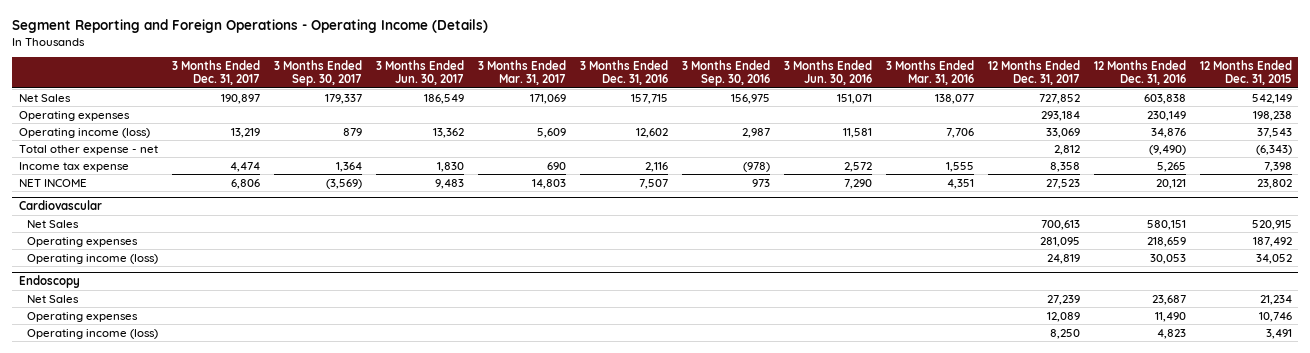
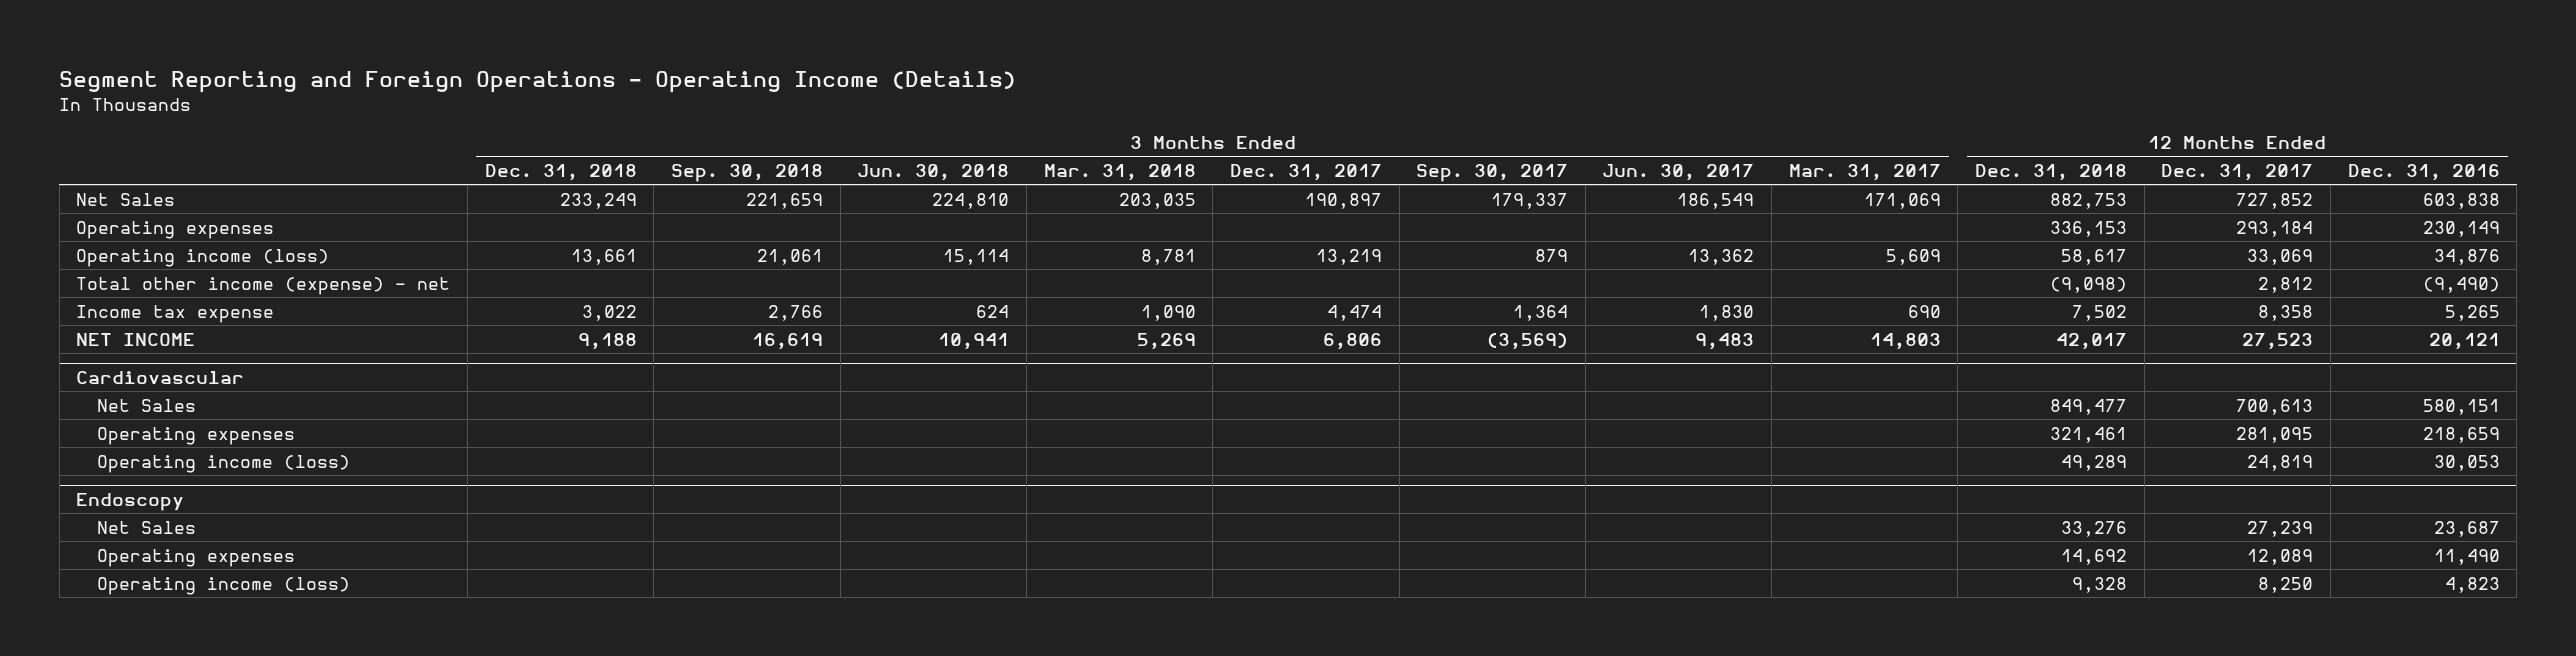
- | 3 Months Ended Dec. 31, 2017 | 3 Months Ended Sep. 30, 2017 | 3 Months Ended Jun. 30, 2017 | 3 Months Ended Mar. 31, 2017 | 3 Months Ended Dec. 31, 2016 | 3 Months Ended Sep. 30, 2016 | 3 Months Ended Jun. 30, 2016 | 3 Months Ended Mar. 31, 2016 | 12 Months Ended Dec. 31, 2017 | 12 Months Ended Dec. 31, 2016 | 12 Months Ended Dec. 31, 2015
+ | 3 Months Ended Dec. 31, 2018 | 3 Months Ended Sep. 30, 2018 | 3 Months Ended Jun. 30, 2018 | 3 Months Ended Mar. 31, 2018 | 3 Months Ended Dec. 31, 2017 | 3 Months Ended Sep. 30, 2017 | 3 Months Ended Jun. 30, 2017 | 3 Months Ended Mar. 31, 2017 | 12 Months Ended Dec. 31, 2018 | 12 Months Ended Dec. 31, 2017 | 12 Months Ended Dec. 31, 2016
- Total other expense - net | | | | | | | | | 2,812 | (9,490) | (6,343)
+ Total other income (expense) - net | | | | | | | | | (9,098) | 2,812 | (9,490)

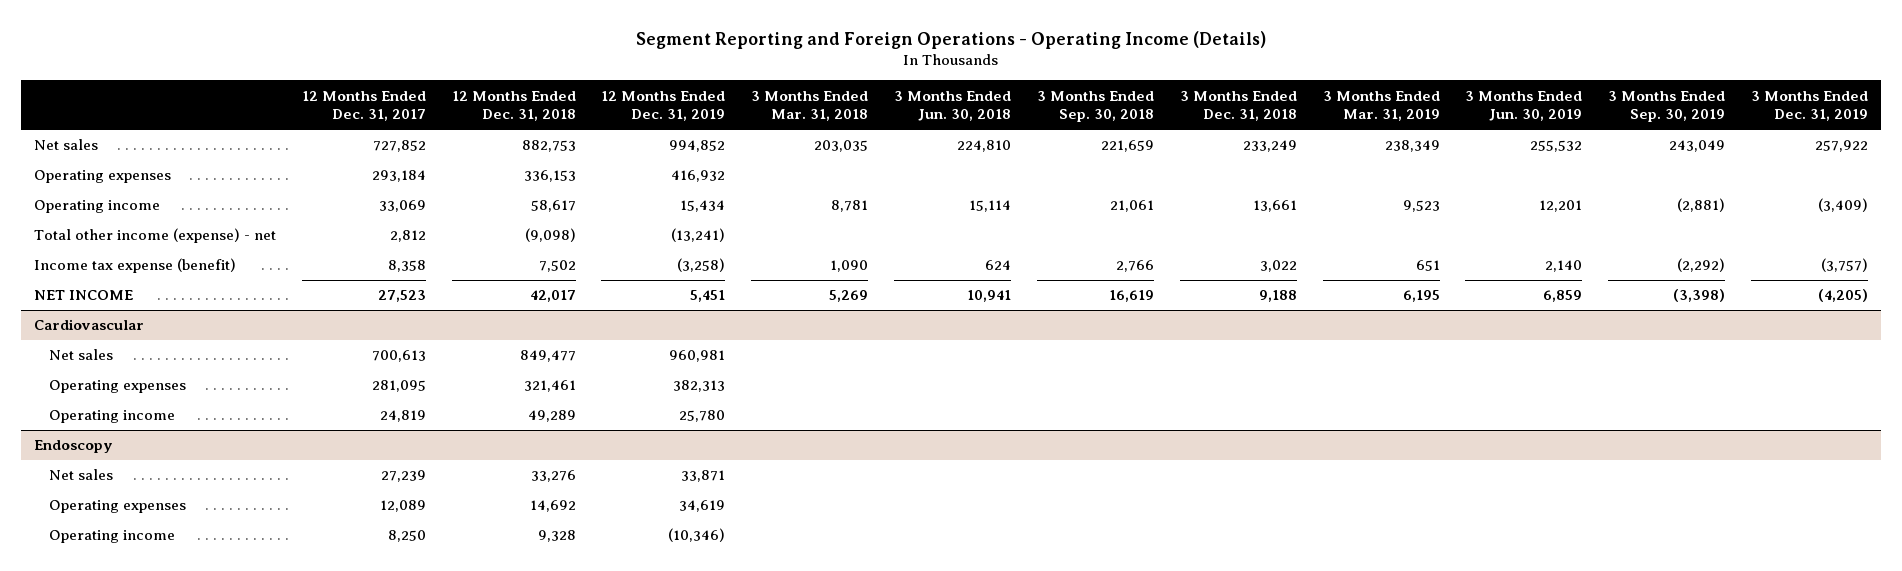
- | 3 Months Ended Dec. 31, 2018 | 3 Months Ended Sep. 30, 2018 | 3 Months Ended Jun. 30, 2018 | 3 Months Ended Mar. 31, 2018 | 3 Months Ended Dec. 31, 2017 | 3 Months Ended Sep. 30, 2017 | 3 Months Ended Jun. 30, 2017 | 3 Months Ended Mar. 31, 2017 | 12 Months Ended Dec. 31, 2018 | 12 Months Ended Dec. 31, 2017 | 12 Months Ended Dec. 31, 2016
+ | 12 Months Ended Dec. 31, 2017 | 12 Months Ended Dec. 31, 2018 | 12 Months Ended Dec. 31, 2019 | 3 Months Ended Mar. 31, 2018 | 3 Months Ended Jun. 30, 2018 | 3 Months Ended Sep. 30, 2018 | 3 Months Ended Dec. 31, 2018 | 3 Months Ended Mar. 31, 2019 | 3 Months Ended Jun. 30, 2019 | 3 Months Ended Sep. 30, 2019 | 3 Months Ended Dec. 31, 2019
- Net Sales | 233,249 | 221,659 | 224,810 | 203,035 | 190,897 | 179,337 | 186,549 | 171,069 | 882,753 | 727,852 | 603,838
+ Net sales | 727,852 | 882,753 | 994,852 | 203,035 | 224,810 | 221,659 | 233,249 | 238,349 | 255,532 | 243,049 | 257,922
- Operating income (loss) | 13,661 | 21,061 | 15,114 | 8,781 | 13,219 | 879 | 13,362 | 5,609 | 58,617 | 33,069 | 34,876
+ Operating income | 33,069 | 58,617 | 15,434 | 8,781 | 15,114 | 21,061 | 13,661 | 9,523 | 12,201 | (2,881) | (3,409)
- Income tax expense | 3,022 | 2,766 | 624 | 1,090 | 4,474 | 1,364 | 1,830 | 690 | 7,502 | 8,358 | 5,265
+ Income tax expense (benefit) | 8,358 | 7,502 | (3,258) | 1,090 | 624 | 2,766 | 3,022 | 651 | 2,140 | (2,292) | (3,757)
@ Cardiovascular
- Net Sales | | | | | | | | | 849,477 | 700,613 | 580,151
+ Net sales | 700,613 | 849,477 | 960,981 | | | | | | | |
- Operating income (loss) | | | | | | | | | 49,289 | 24,819 | 30,053
+ Operating income | 24,819 | 49,289 | 25,780 | | | | | | | |
@ Endoscopy
- Net Sales | | | | | | | | | 33,276 | 27,239 | 23,687
+ Net sales | 27,239 | 33,276 | 33,871 | | | | | | | |
- Operating income (loss) | | | | | | | | | 9,328 | 8,250 | 4,823
+ Operating income | 8,250 | 9,328 | (10,346) | | | | | | | |

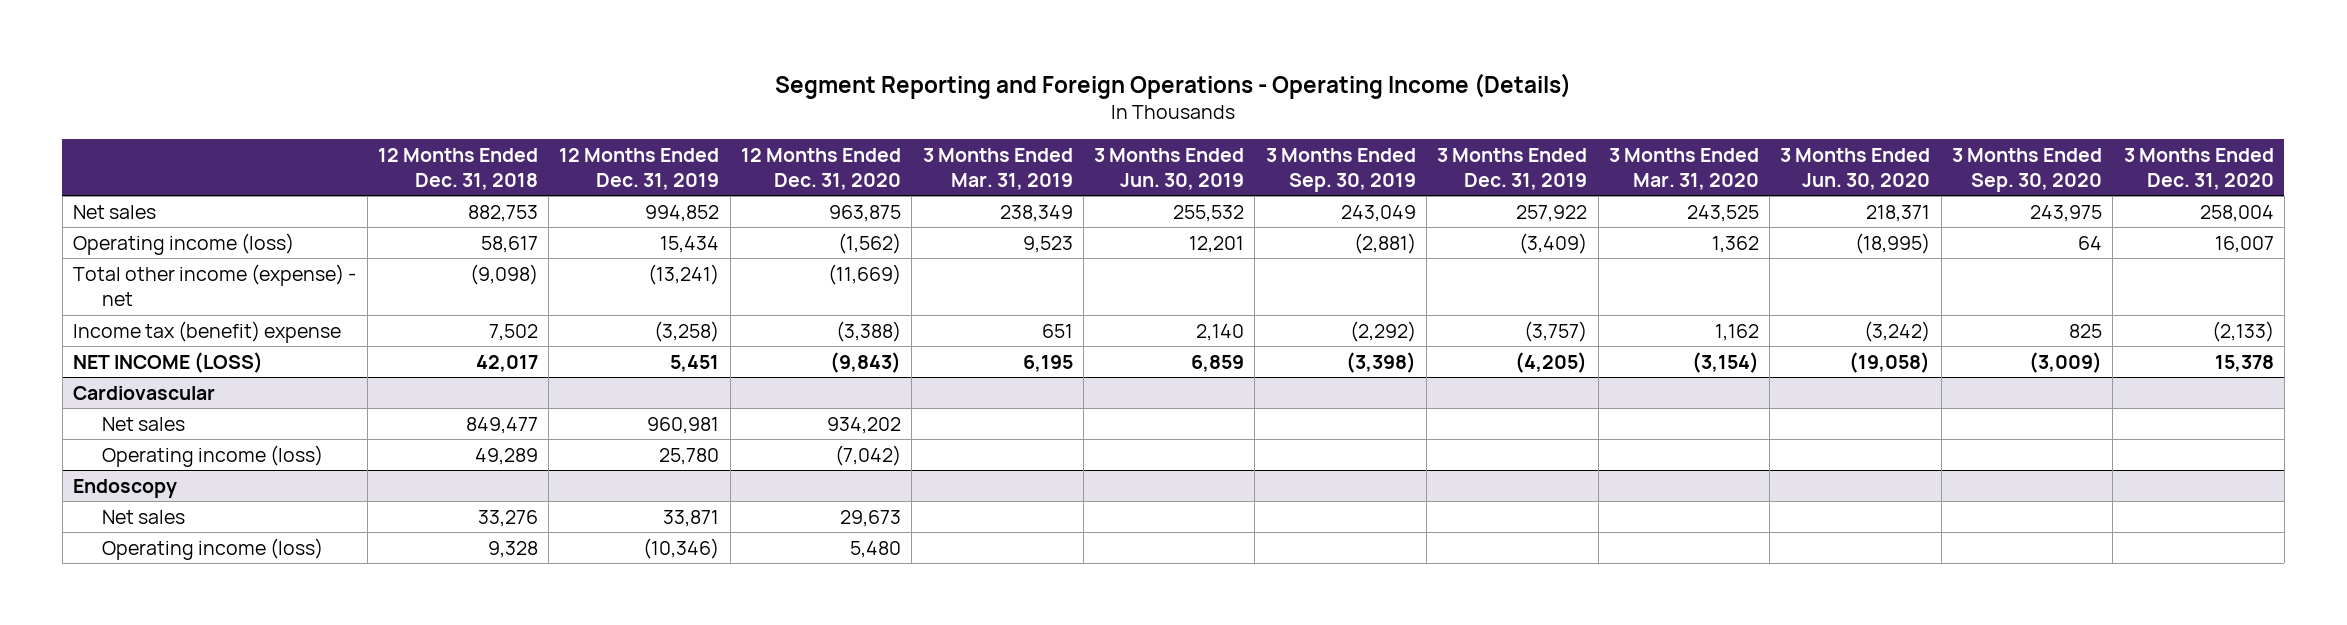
- | 12 Months Ended Dec. 31, 2017 | 12 Months Ended Dec. 31, 2018 | 12 Months Ended Dec. 31, 2019 | 3 Months Ended Mar. 31, 2018 | 3 Months Ended Jun. 30, 2018 | 3 Months Ended Sep. 30, 2018 | 3 Months Ended Dec. 31, 2018 | 3 Months Ended Mar. 31, 2019 | 3 Months Ended Jun. 30, 2019 | 3 Months Ended Sep. 30, 2019 | 3 Months Ended Dec. 31, 2019
+ | 12 Months Ended Dec. 31, 2018 | 12 Months Ended Dec. 31, 2019 | 12 Months Ended Dec. 31, 2020 | 3 Months Ended Mar. 31, 2019 | 3 Months Ended Jun. 30, 2019 | 3 Months Ended Sep. 30, 2019 | 3 Months Ended Dec. 31, 2019 | 3 Months Ended Mar. 31, 2020 | 3 Months Ended Jun. 30, 2020 | 3 Months Ended Sep. 30, 2020 | 3 Months Ended Dec. 31, 2020
- Operating expenses | 293,184 | 336,153 | 416,932 | | | | | | | |
- Operating income | 33,069 | 58,617 | 15,434 | 8,781 | 15,114 | 21,061 | 13,661 | 9,523 | 12,201 | (2,881) | (3,409)
+ Operating income (loss) | 58,617 | 15,434 | (1,562) | 9,523 | 12,201 | (2,881) | (3,409) | 1,362 | (18,995) | 64 | 16,007
- Income tax expense (benefit) | 8,358 | 7,502 | (3,258) | 1,090 | 624 | 2,766 | 3,022 | 651 | 2,140 | (2,292) | (3,757)
- NET INCOME | 27,523 | 42,017 | 5,451 | 5,269 | 10,941 | 16,619 | 9,188 | 6,195 | 6,859 | (3,398) | (4,205)
+ Income tax (benefit) expense | 7,502 | (3,258) | (3,388) | 651 | 2,140 | (2,292) | (3,757) | 1,162 | (3,242) | 825 | (2,133)
+ NET INCOME (LOSS) | 42,017 | 5,451 | (9,843) | 6,195 | 6,859 | (3,398) | (4,205) | (3,154) | (19,058) | (3,009) | 15,378
@ Cardiovascular
- Operating expenses | 281,095 | 321,461 | 382,313 | | | | | | | |
- Operating income | 24,819 | 49,289 | 25,780 | | | | | | | |
+ Operating income (loss) | 49,289 | 25,780 | (7,042) | | | | | | | |
@ Endoscopy
- Operating expenses | 12,089 | 14,692 | 34,619 | | | | | | | |
- Operating income | 8,250 | 9,328 | (10,346) | | | | | | | |
+ Operating income (loss) | 9,328 | (10,346) | 5,480 | | | | | | | |

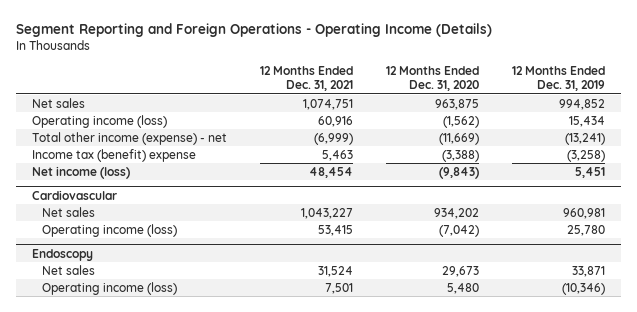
- | 12 Months Ended Dec. 31, 2018 | 12 Months Ended Dec. 31, 2019 | 12 Months Ended Dec. 31, 2020 | 3 Months Ended Mar. 31, 2019 | 3 Months Ended Jun. 30, 2019 | 3 Months Ended Sep. 30, 2019 | 3 Months Ended Dec. 31, 2019 | 3 Months Ended Mar. 31, 2020 | 3 Months Ended Jun. 30, 2020 | 3 Months Ended Sep. 30, 2020 | 3 Months Ended Dec. 31, 2020
+ | 12 Months Ended Dec. 31, 2021 | 12 Months Ended Dec. 31, 2020 | 12 Months Ended Dec. 31, 2019
- NET INCOME (LOSS) | 42,017 | 5,451 | (9,843) | 6,195 | 6,859 | (3,398) | (4,205) | (3,154) | (19,058) | (3,009) | 15,378
+ Net income (loss) | 48,454 | (9,843) | 5,451

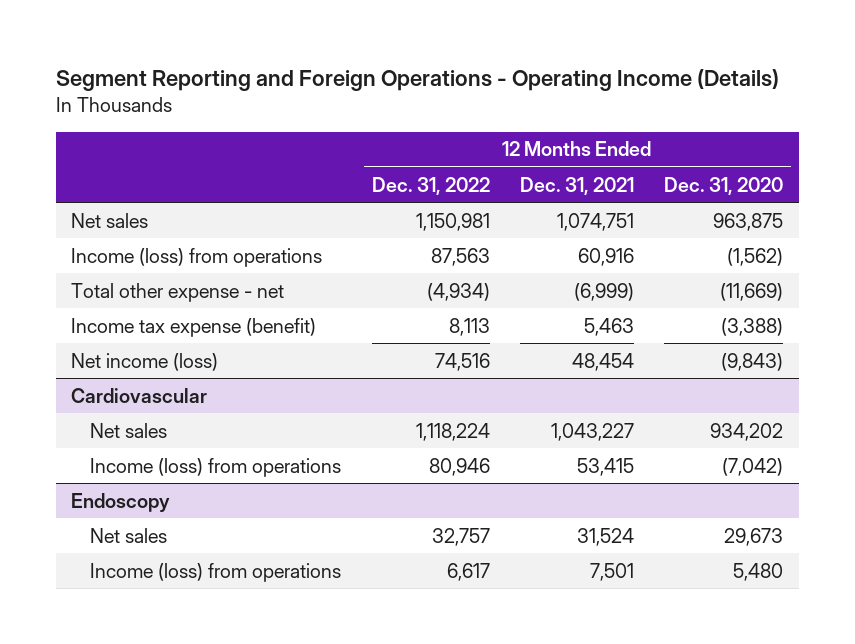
- | 12 Months Ended Dec. 31, 2021 | 12 Months Ended Dec. 31, 2020 | 12 Months Ended Dec. 31, 2019
+ | 12 Months Ended Dec. 31, 2022 | 12 Months Ended Dec. 31, 2021 | 12 Months Ended Dec. 31, 2020
- Operating income (loss) | 60,916 | (1,562) | 15,434
- Total other income (expense) - net | (6,999) | (11,669) | (13,241)
- Income tax (benefit) expense | 5,463 | (3,388) | (3,258)
+ Income (loss) from operations | 87,563 | 60,916 | (1,562)
+ Total other expense - net | (4,934) | (6,999) | (11,669)
+ Income tax expense (benefit) | 8,113 | 5,463 | (3,388)
@ Cardiovascular
- Operating income (loss) | 53,415 | (7,042) | 25,780
+ Income (loss) from operations | 80,946 | 53,415 | (7,042)
@ Endoscopy
- Operating income (loss) | 7,501 | 5,480 | (10,346)
+ Income (loss) from operations | 6,617 | 7,501 | 5,480

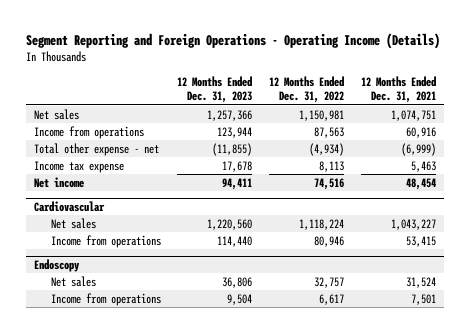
- | 12 Months Ended Dec. 31, 2022 | 12 Months Ended Dec. 31, 2021 | 12 Months Ended Dec. 31, 2020
+ | 12 Months Ended Dec. 31, 2023 | 12 Months Ended Dec. 31, 2022 | 12 Months Ended Dec. 31, 2021
- Income (loss) from operations | 87,563 | 60,916 | (1,562)
+ Income from operations | 123,944 | 87,563 | 60,916
- Income tax expense (benefit) | 8,113 | 5,463 | (3,388)
- Net income (loss) | 74,516 | 48,454 | (9,843)
+ Income tax expense | 17,678 | 8,113 | 5,463
+ Net income | 94,411 | 74,516 | 48,454
@ Cardiovascular
- Income (loss) from operations | 80,946 | 53,415 | (7,042)
+ Income from operations | 114,440 | 80,946 | 53,415
@ Endoscopy
- Income (loss) from operations | 6,617 | 7,501 | 5,480
+ Income from operations | 9,504 | 6,617 | 7,501

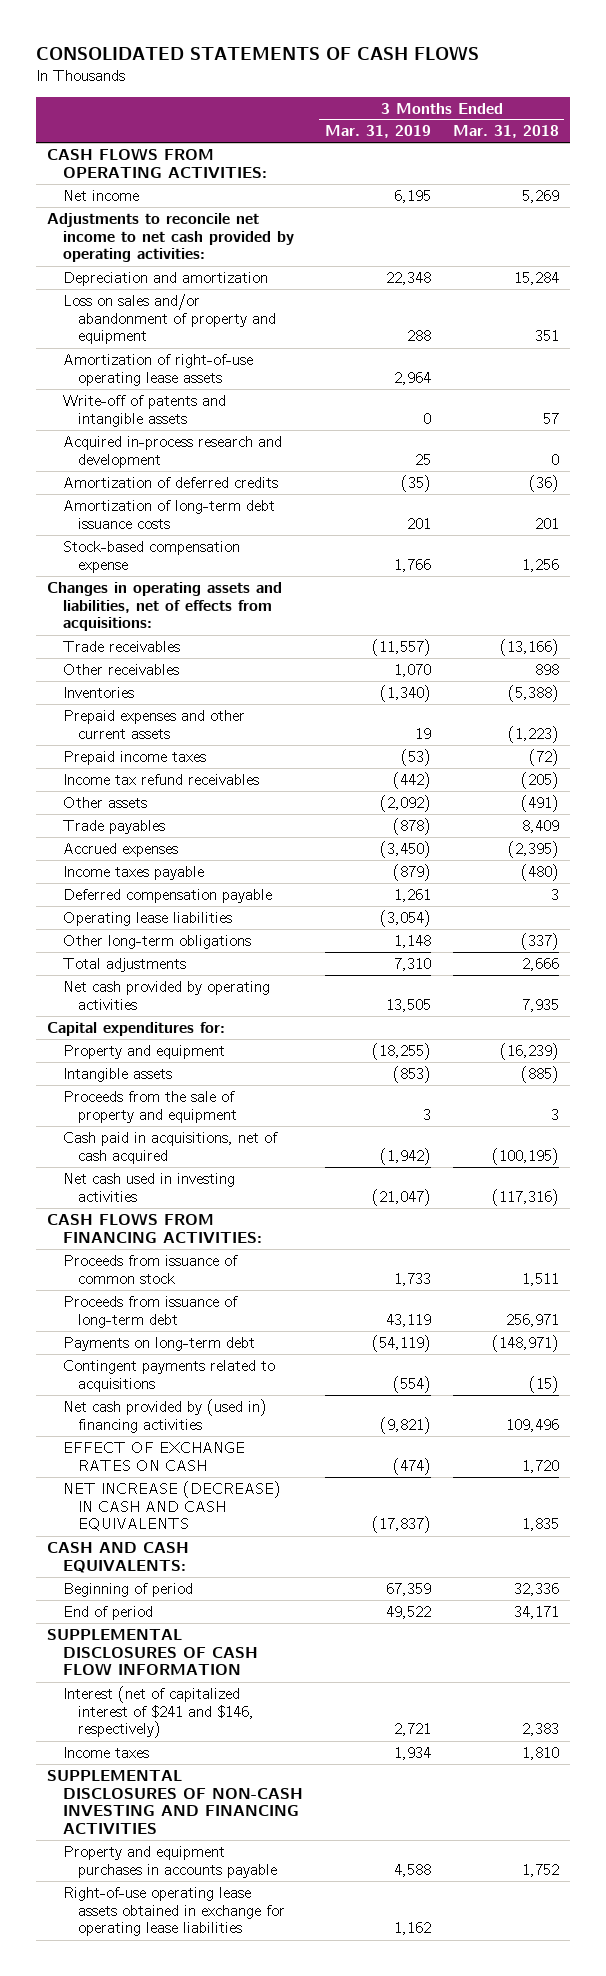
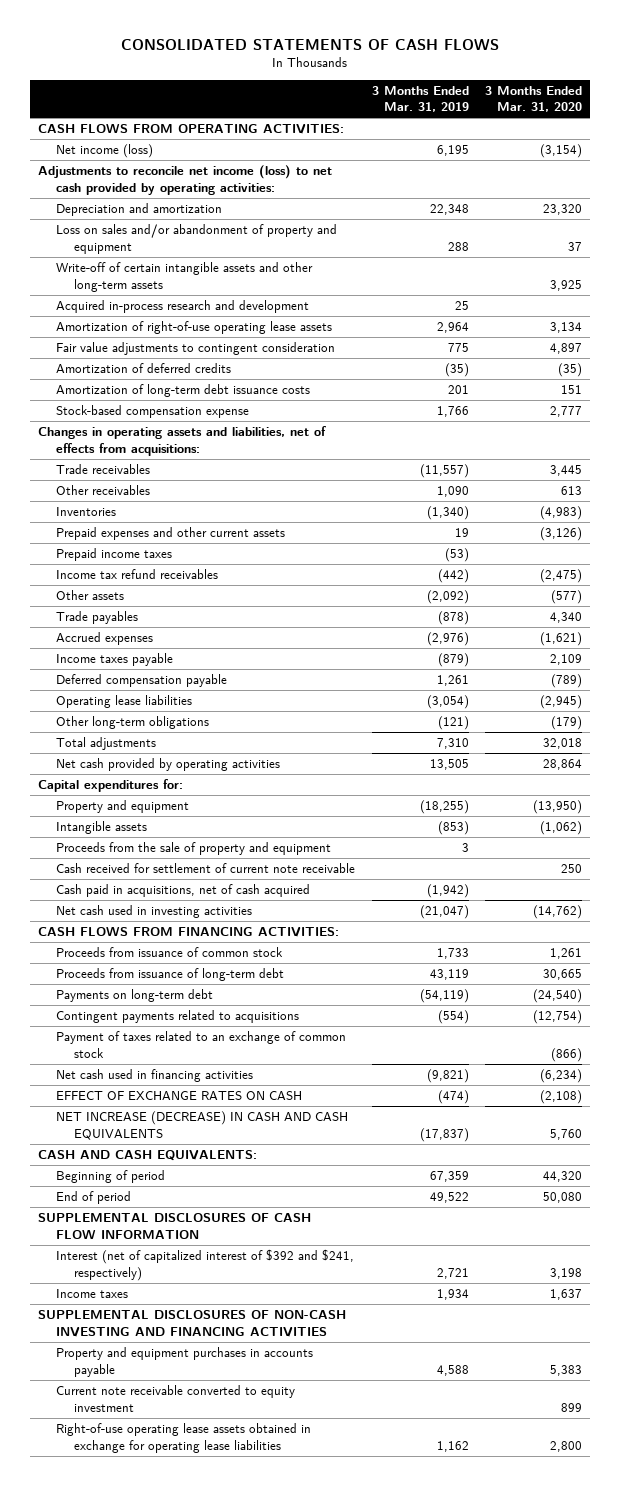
- | 3 Months Ended Mar. 31, 2019 | 3 Months Ended Mar. 31, 2018
+ | 3 Months Ended Mar. 31, 2019 | 3 Months Ended Mar. 31, 2020
- Net income | 6,195 | 5,269
- Adjustments to reconcile net income to net cash provided by operating activities:
+ Net income (loss) | 6,195 | (3,154)
+ Adjustments to reconcile net income (loss) to net cash provided by operating activities:
- Write-off of patents and intangible assets | 0 | 57
+ Write-off of certain intangible assets and other long-term assets | | 3,925
moved down: Amortization of right-of-use operating lease assets | 2,964 | 3,134
+ Fair value adjustments to contingent consideration | 775 | 4,897
- Other receivables | 1,070 | 898
+ Other receivables | 1,090 | 613
- Accrued expenses | (3,450) | (2,395)
+ Accrued expenses | (2,976) | (1,621)
- Other long-term obligations | 1,148 | (337)
+ Other long-term obligations | (121) | (179)
+ Cash received for settlement of current note receivable | | 250
- Net cash provided by (used in) financing activities | (9,821) | 109,496
+ Payment of taxes related to an exchange of common stock | | (866)
+ Net cash used in financing activities | (9,821) | (6,234)
- Interest (net of capitalized interest of $241 and $146, respectively) | 2,721 | 2,383
+ Interest (net of capitalized interest of $392 and $241, respectively) | 2,721 | 3,198
+ Current note receivable converted to equity investment | | 899

